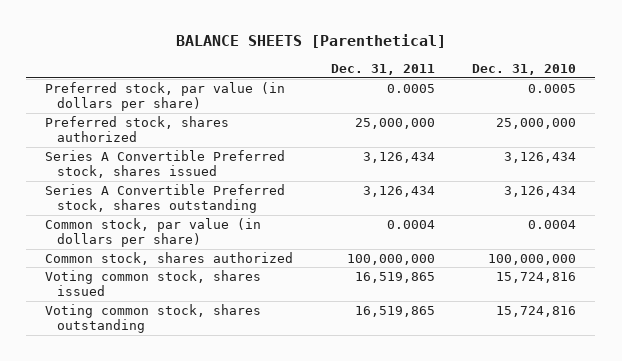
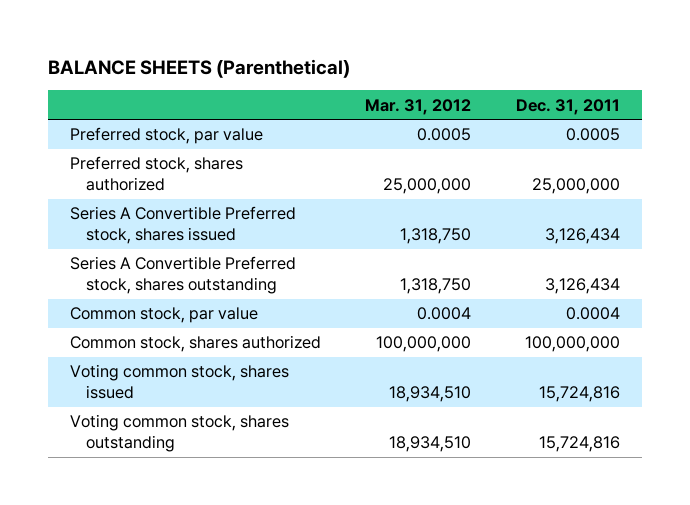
- BALANCE SHEETS [Parenthetical]
+ BALANCE SHEETS (Parenthetical)
- | Dec. 31, 2011 | Dec. 31, 2010
+ | Mar. 31, 2012 | Dec. 31, 2011
- Preferred stock, par value (in dollars per share) | 0.0005 | 0.0005
+ Preferred stock, par value | 0.0005 | 0.0005
- Common stock, par value (in dollars per share) | 0.0004 | 0.0004
+ Common stock, par value | 0.0004 | 0.0004
- Voting common stock, shares issued | 16,519,865 | 15,724,816
- Voting common stock, shares outstanding | 16,519,865 | 15,724,816
+ Voting common stock, shares issued | 18,934,510 | 15,724,816
+ Voting common stock, shares outstanding | 18,934,510 | 15,724,816

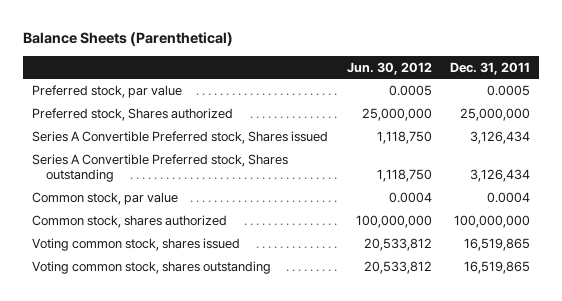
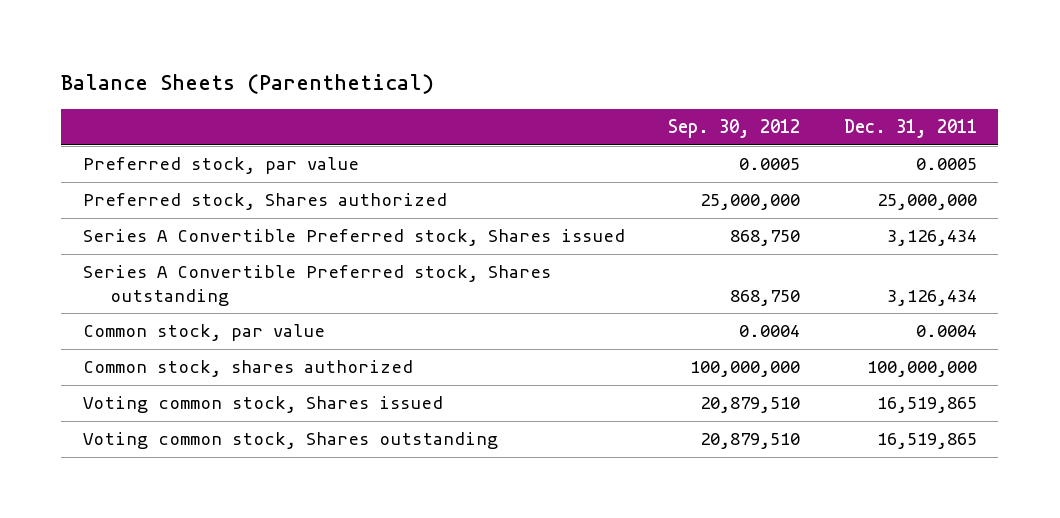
- | Jun. 30, 2012 | Dec. 31, 2011
+ | Sep. 30, 2012 | Dec. 31, 2011
- Voting common stock, shares issued | 20,533,812 | 16,519,865
- Voting common stock, shares outstanding | 20,533,812 | 16,519,865
+ Voting common stock, Shares issued | 20,879,510 | 16,519,865
+ Voting common stock, Shares outstanding | 20,879,510 | 16,519,865

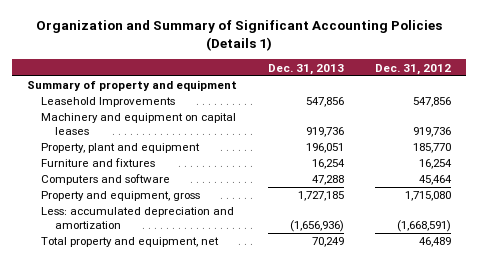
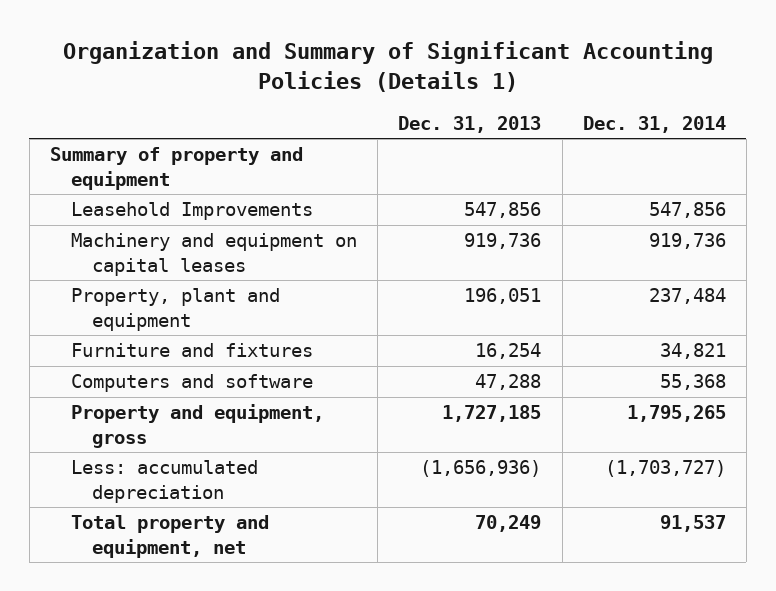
- | Dec. 31, 2013 | Dec. 31, 2012
+ | Dec. 31, 2013 | Dec. 31, 2014
- Less: accumulated depreciation and amortization | (1,656,936) | (1,668,591)
+ Less: accumulated depreciation | (1,656,936) | (1,703,727)

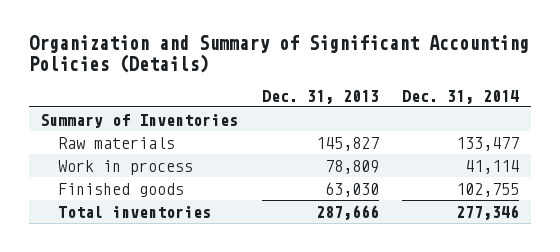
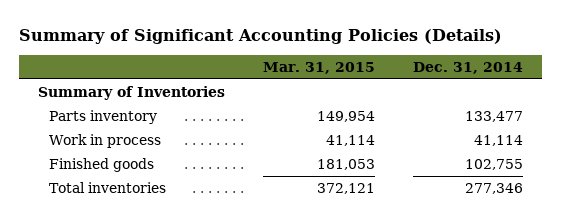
- Organization and Summary of Significant Accounting Policies (Details)
+ Summary of Significant Accounting Policies (Details)
- | Dec. 31, 2013 | Dec. 31, 2014
+ | Mar. 31, 2015 | Dec. 31, 2014
- Raw materials | 145,827 | 133,477
+ Parts inventory | 149,954 | 133,477

